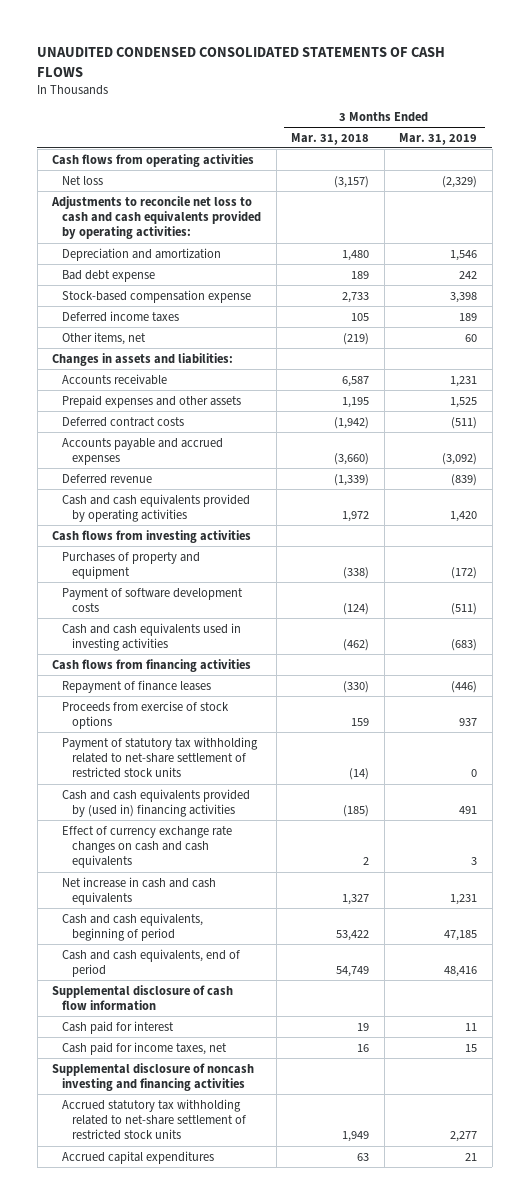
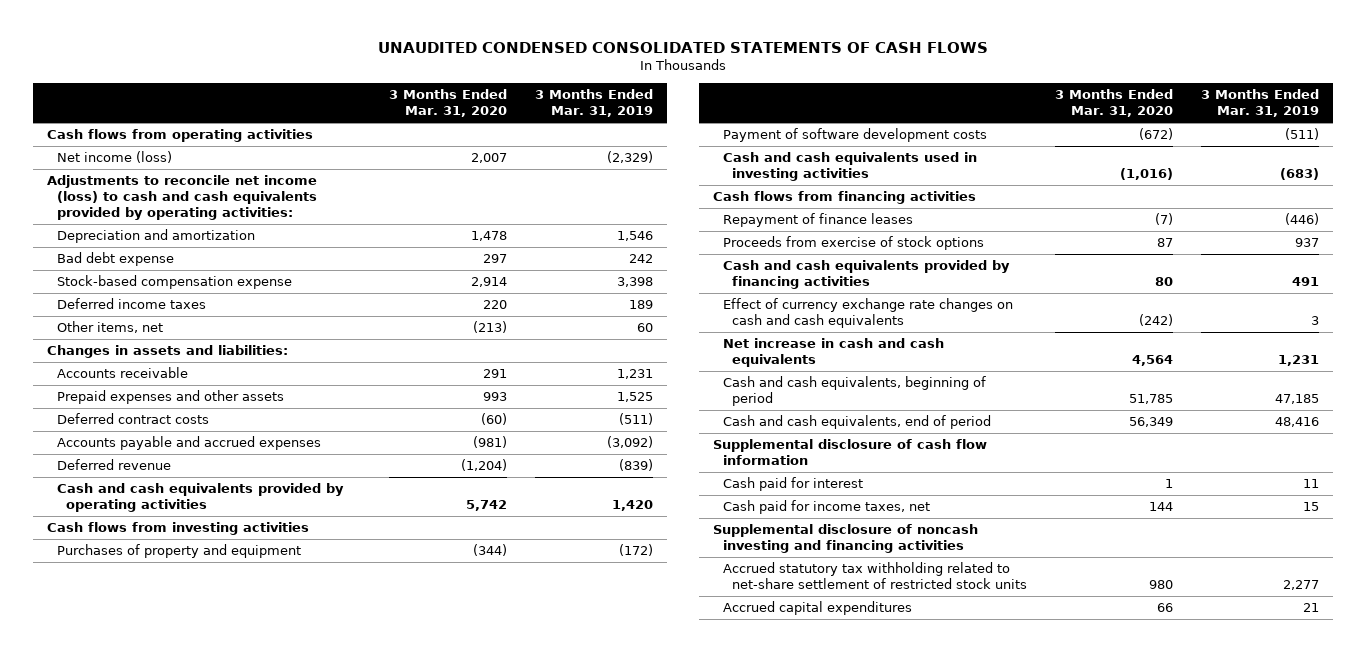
- | 3 Months Ended Mar. 31, 2018 | 3 Months Ended Mar. 31, 2019
+ | 3 Months Ended Mar. 31, 2020 | 3 Months Ended Mar. 31, 2019
- Net loss | (3,157) | (2,329)
- Adjustments to reconcile net loss to cash and cash equivalents provided by operating activities:
+ Net income (loss) | 2,007 | (2,329)
+ Adjustments to reconcile net income (loss) to cash and cash equivalents provided by operating activities:
- Payment of statutory tax withholding related to net-share settlement of restricted stock units | (14) | 0
- Cash and cash equivalents provided by (used in) financing activities | (185) | 491
+ Cash and cash equivalents provided by financing activities | 80 | 491

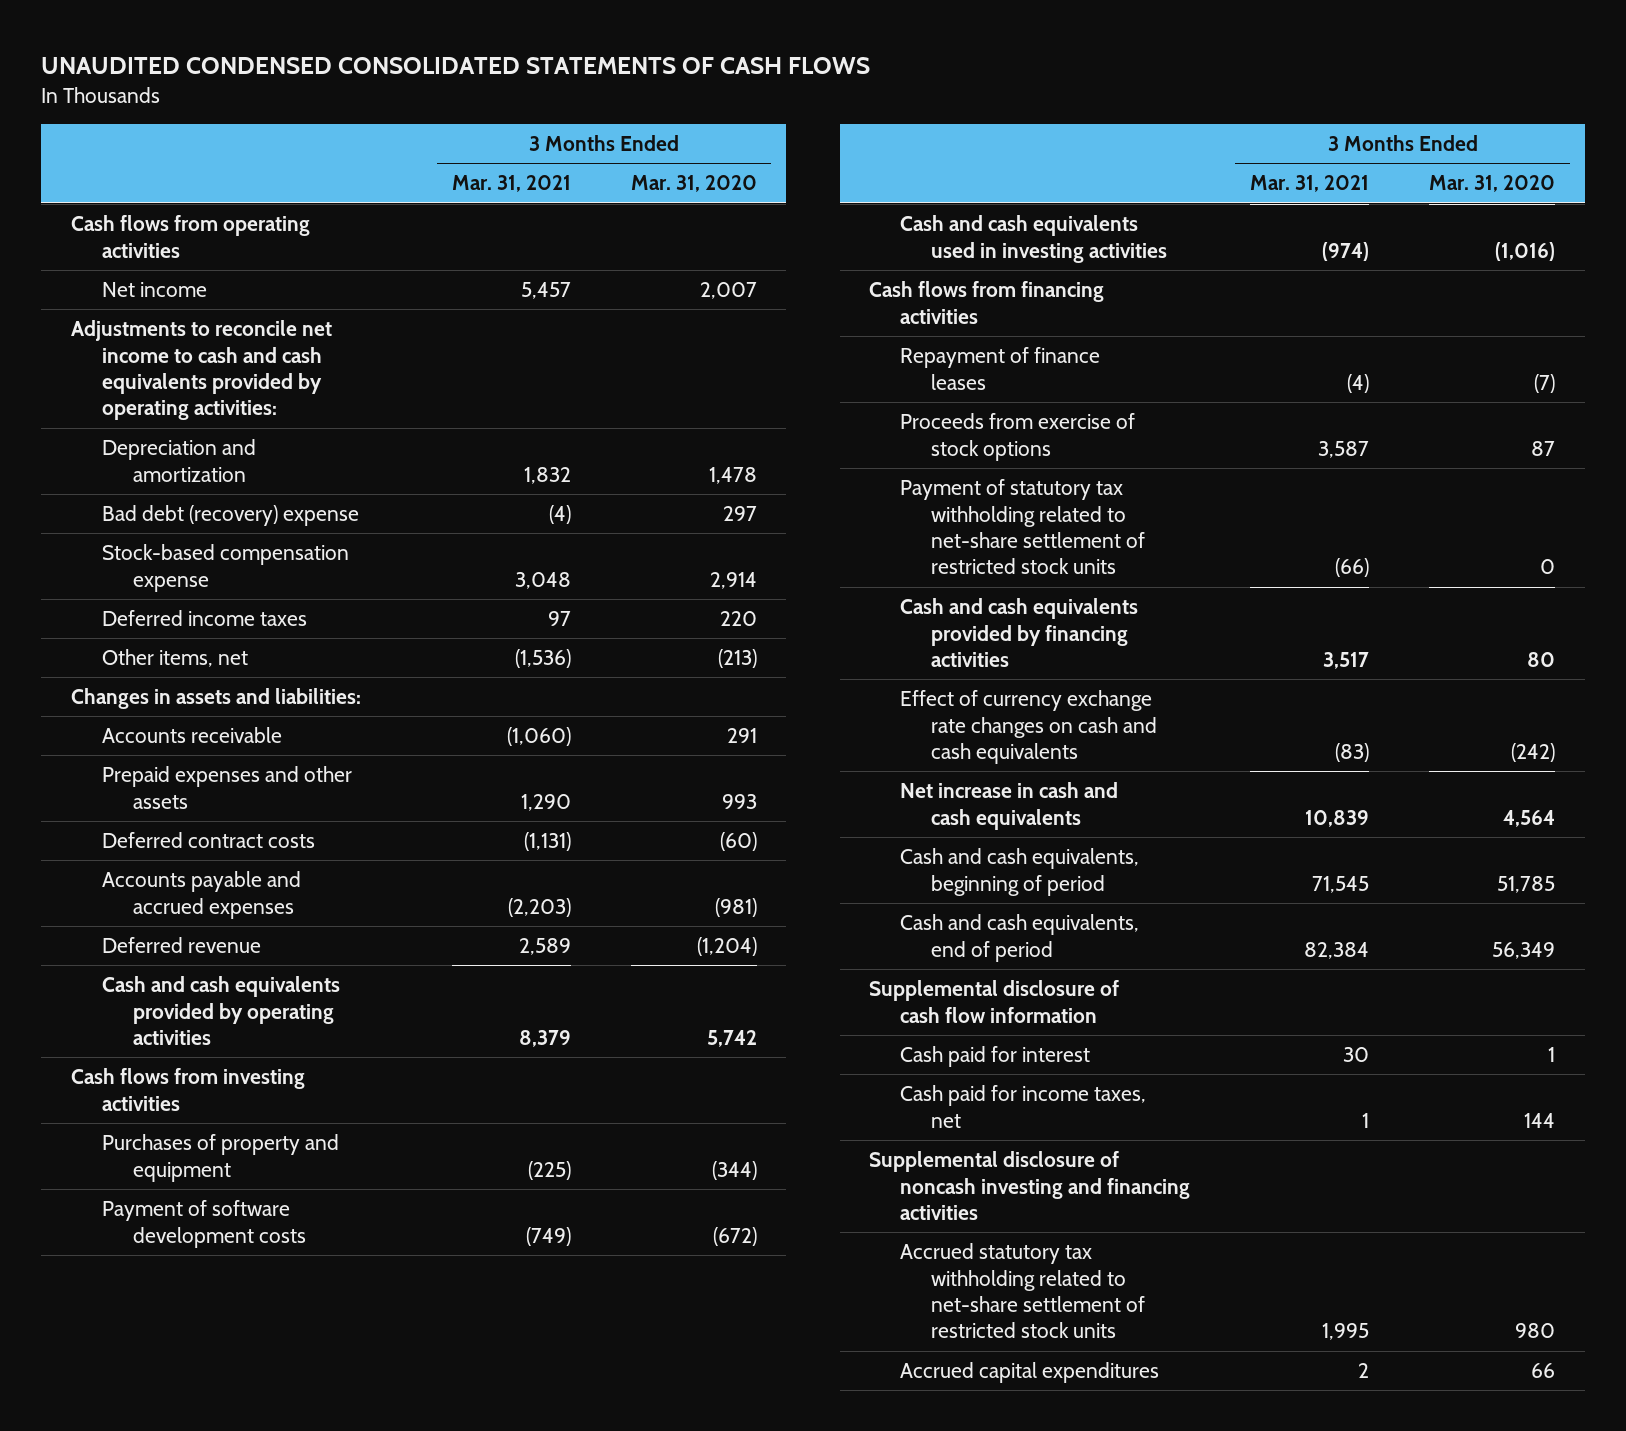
- | 3 Months Ended Mar. 31, 2020 | 3 Months Ended Mar. 31, 2019
+ | 3 Months Ended Mar. 31, 2021 | 3 Months Ended Mar. 31, 2020
- Net income (loss) | 2,007 | (2,329)
- Adjustments to reconcile net income (loss) to cash and cash equivalents provided by operating activities:
+ Net income | 5,457 | 2,007
+ Adjustments to reconcile net income to cash and cash equivalents provided by operating activities:
- Bad debt expense | 297 | 242
+ Bad debt (recovery) expense | (4) | 297
+ Payment of statutory tax withholding related to net-share settlement of restricted stock units | (66) | 0

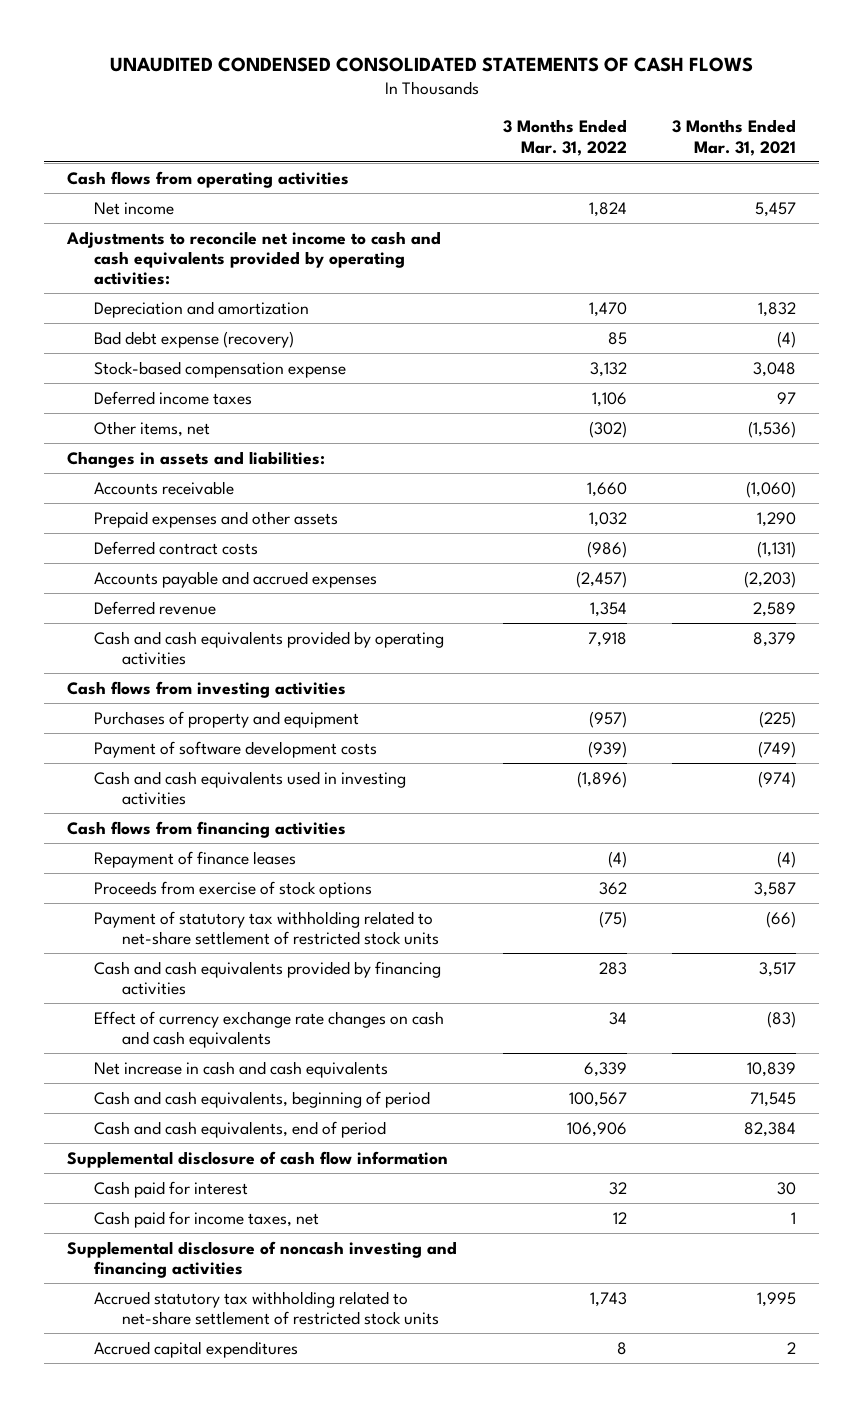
- | 3 Months Ended Mar. 31, 2021 | 3 Months Ended Mar. 31, 2020
+ | 3 Months Ended Mar. 31, 2022 | 3 Months Ended Mar. 31, 2021
- Bad debt (recovery) expense | (4) | 297
+ Bad debt expense (recovery) | 85 | (4)

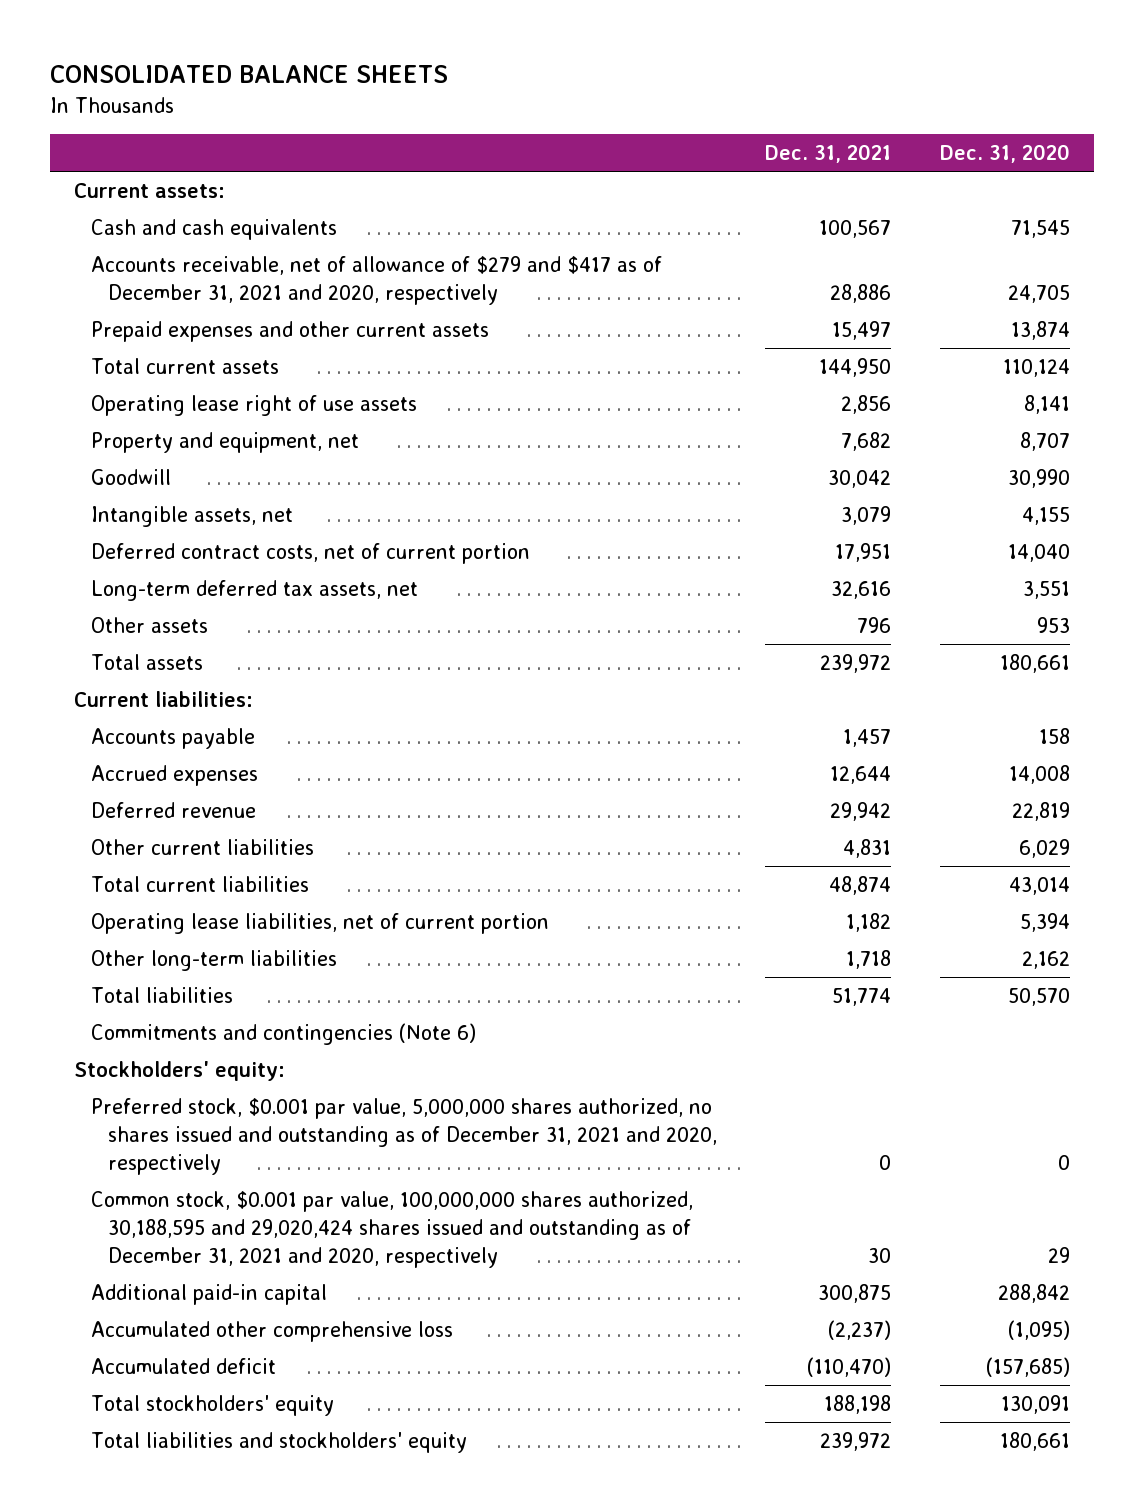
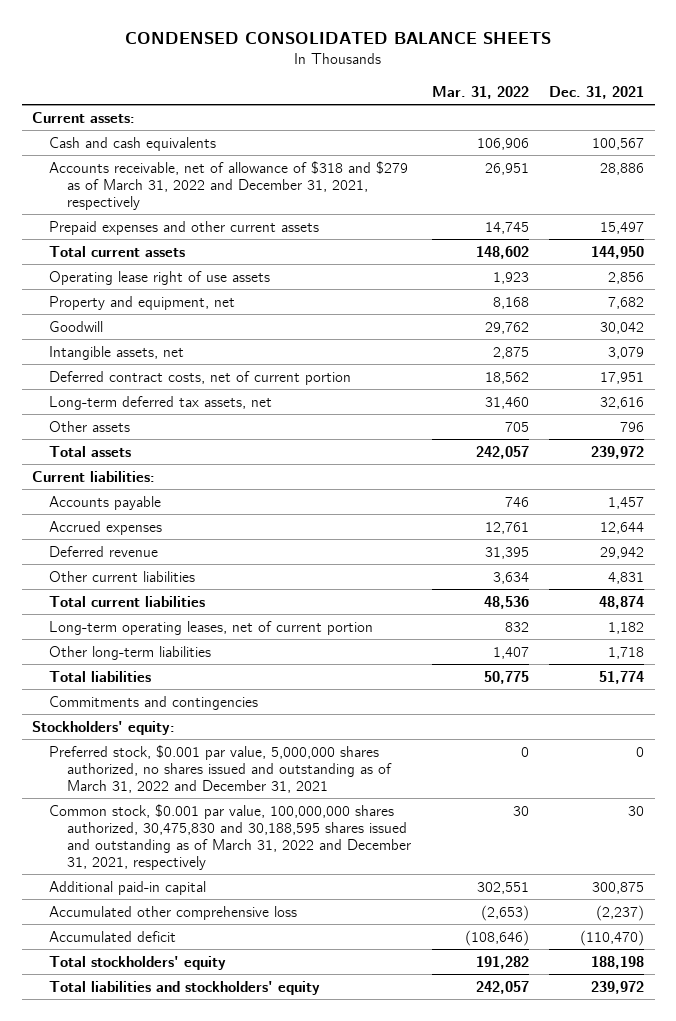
- CONSOLIDATED BALANCE SHEETS
+ CONDENSED CONSOLIDATED BALANCE SHEETS
- | Dec. 31, 2021 | Dec. 31, 2020
+ | Mar. 31, 2022 | Dec. 31, 2021
- Accounts receivable, net of allowance of $279 and $417 as of December 31, 2021 and 2020, respectively | 28,886 | 24,705
+ Accounts receivable, net of allowance of $318 and $279 as of March 31, 2022 and December 31, 2021, respectively | 26,951 | 28,886
- Operating lease liabilities, net of current portion | 1,182 | 5,394
+ Long-term operating leases, net of current portion | 832 | 1,182
- Commitments and contingencies (Note 6)
+ Commitments and contingencies
- Preferred stock, $0.001 par value, 5,000,000 shares authorized, no shares issued and outstanding as of December 31, 2021 and 2020, respectively | 0 | 0
- Common stock, $0.001 par value, 100,000,000 shares authorized, 30,188,595 and 29,020,424 shares issued and outstanding as of December 31, 2021 and 2020, respectively | 30 | 29
+ Preferred stock, $0.001 par value, 5,000,000 shares authorized, no shares issued and outstanding as of March 31, 2022 and December 31, 2021 | 0 | 0
+ Common stock, $0.001 par value, 100,000,000 shares authorized, 30,475,830 and 30,188,595 shares issued and outstanding as of March 31, 2022 and December 31, 2021, respectively | 30 | 30

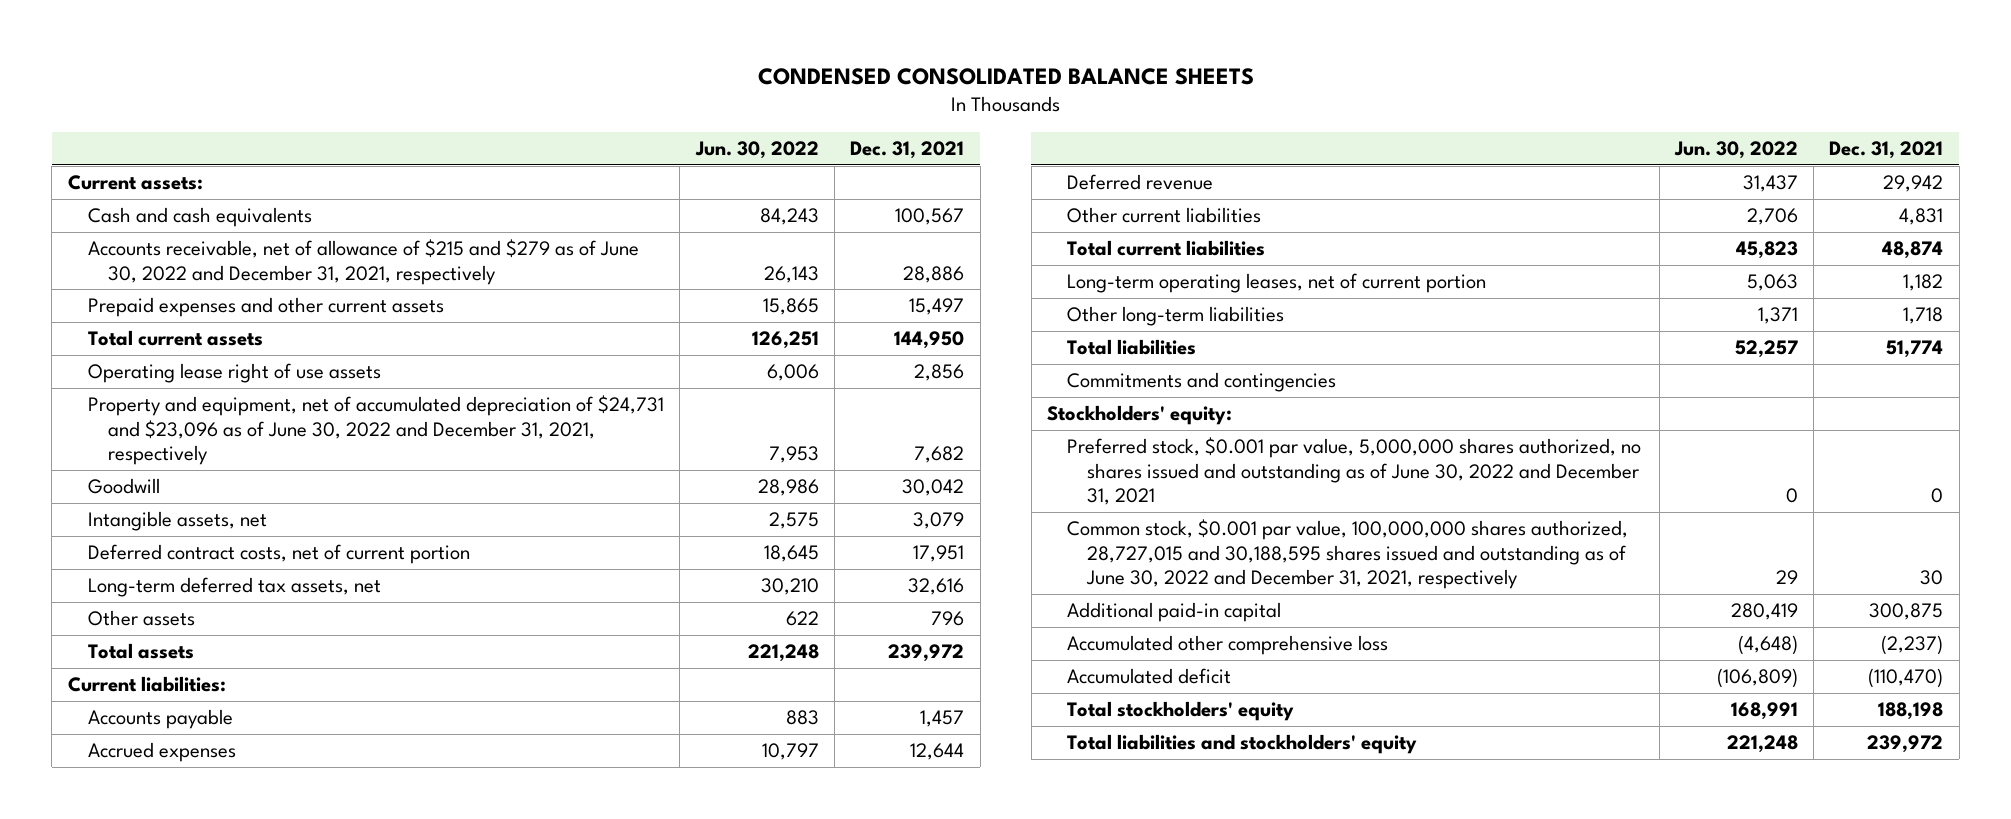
- | Mar. 31, 2022 | Dec. 31, 2021
+ | Jun. 30, 2022 | Dec. 31, 2021
- Accounts receivable, net of allowance of $318 and $279 as of March 31, 2022 and December 31, 2021, respectively | 26,951 | 28,886
+ Accounts receivable, net of allowance of $215 and $279 as of June 30, 2022 and December 31, 2021, respectively | 26,143 | 28,886
- Property and equipment, net | 8,168 | 7,682
+ Property and equipment, net of accumulated depreciation of $24,731 and $23,096 as of June 30, 2022 and December 31, 2021, respectively | 7,953 | 7,682
- Preferred stock, $0.001 par value, 5,000,000 shares authorized, no shares issued and outstanding as of March 31, 2022 and December 31, 2021 | 0 | 0
- Common stock, $0.001 par value, 100,000,000 shares authorized, 30,475,830 and 30,188,595 shares issued and outstanding as of March 31, 2022 and December 31, 2021, respectively | 30 | 30
+ Preferred stock, $0.001 par value, 5,000,000 shares authorized, no shares issued and outstanding as of June 30, 2022 and December 31, 2021 | 0 | 0
+ Common stock, $0.001 par value, 100,000,000 shares authorized, 28,727,015 and 30,188,595 shares issued and outstanding as of June 30, 2022 and December 31, 2021, respectively | 29 | 30

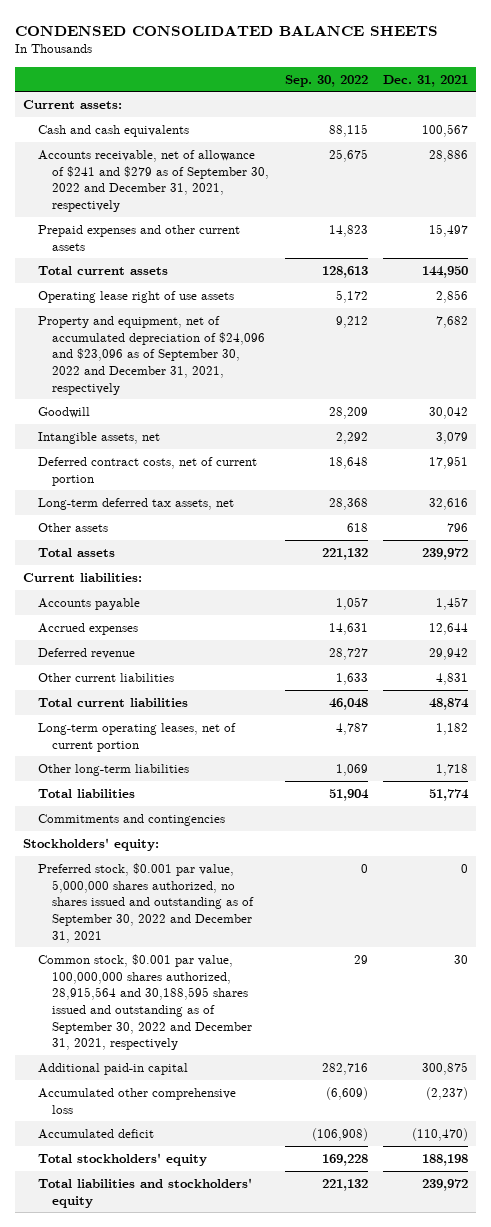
- | Jun. 30, 2022 | Dec. 31, 2021
+ | Sep. 30, 2022 | Dec. 31, 2021
- Accounts receivable, net of allowance of $215 and $279 as of June 30, 2022 and December 31, 2021, respectively | 26,143 | 28,886
+ Accounts receivable, net of allowance of $241 and $279 as of September 30, 2022 and December 31, 2021, respectively | 25,675 | 28,886
- Property and equipment, net of accumulated depreciation of $24,731 and $23,096 as of June 30, 2022 and December 31, 2021, respectively | 7,953 | 7,682
+ Property and equipment, net of accumulated depreciation of $24,096 and $23,096 as of September 30, 2022 and December 31, 2021, respectively | 9,212 | 7,682
- Preferred stock, $0.001 par value, 5,000,000 shares authorized, no shares issued and outstanding as of June 30, 2022 and December 31, 2021 | 0 | 0
- Common stock, $0.001 par value, 100,000,000 shares authorized, 28,727,015 and 30,188,595 shares issued and outstanding as of June 30, 2022 and December 31, 2021, respectively | 29 | 30
+ Preferred stock, $0.001 par value, 5,000,000 shares authorized, no shares issued and outstanding as of September 30, 2022 and December 31, 2021 | 0 | 0
+ Common stock, $0.001 par value, 100,000,000 shares authorized, 28,915,564 and 30,188,595 shares issued and outstanding as of September 30, 2022 and December 31, 2021, respectively | 29 | 30

